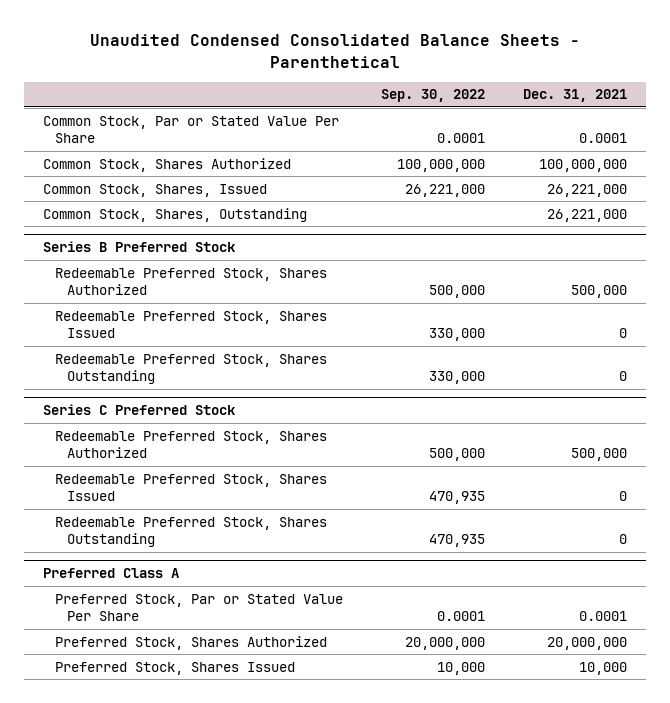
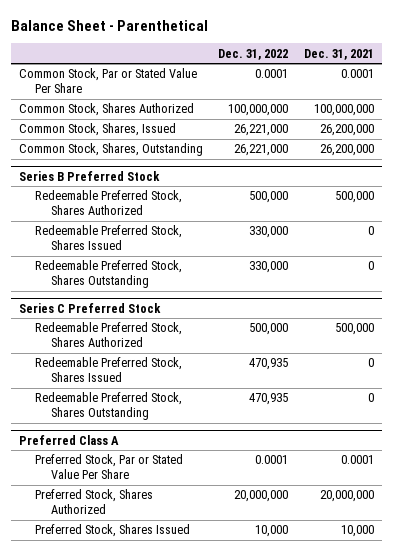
- Unaudited Condensed Consolidated Balance Sheets - Parenthetical
+ Balance Sheet - Parenthetical
- | Sep. 30, 2022 | Dec. 31, 2021
+ | Dec. 31, 2022 | Dec. 31, 2021
- Common Stock, Shares, Issued | 26,221,000 | 26,221,000
- Common Stock, Shares, Outstanding | | 26,221,000
+ Common Stock, Shares, Issued | 26,221,000 | 26,200,000
+ Common Stock, Shares, Outstanding | 26,221,000 | 26,200,000

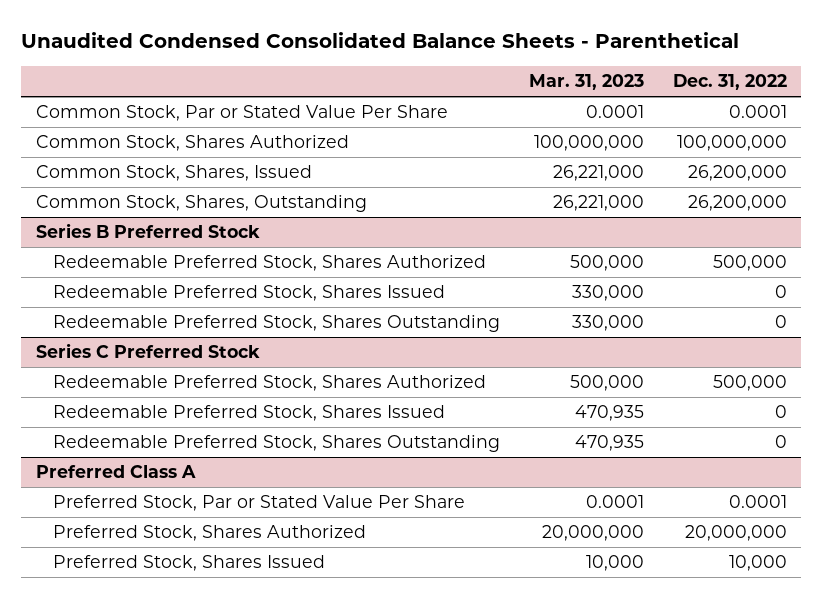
- Balance Sheet - Parenthetical
+ Unaudited Condensed Consolidated Balance Sheets - Parenthetical
- | Dec. 31, 2022 | Dec. 31, 2021
+ | Mar. 31, 2023 | Dec. 31, 2022
- Common Stock, Shares, Issued | 26,221,000 | 26,200,000
- Common Stock, Shares, Outstanding | 26,221,000 | 26,200,000
+ Common Stock, Shares, Issued | 26,221,000 | 26,200,000
+ Common Stock, Shares, Outstanding | 26,221,000 | 26,200,000
@ Series B Preferred Stock
- Redeemable Preferred Stock, Shares Issued | 330,000 | 0
- Redeemable Preferred Stock, Shares Outstanding | 330,000 | 0
+ Redeemable Preferred Stock, Shares Issued | 330,000 | 0
+ Redeemable Preferred Stock, Shares Outstanding | 330,000 | 0
@ Series C Preferred Stock
- Redeemable Preferred Stock, Shares Issued | 470,935 | 0
- Redeemable Preferred Stock, Shares Outstanding | 470,935 | 0
+ Redeemable Preferred Stock, Shares Issued | 470,935 | 0
+ Redeemable Preferred Stock, Shares Outstanding | 470,935 | 0

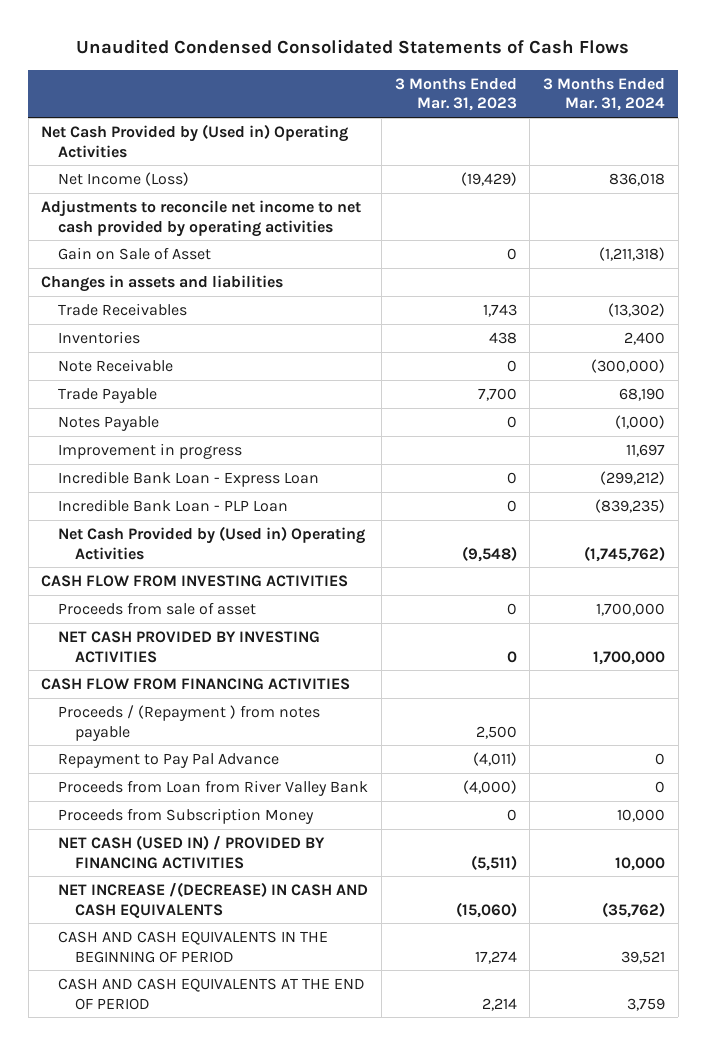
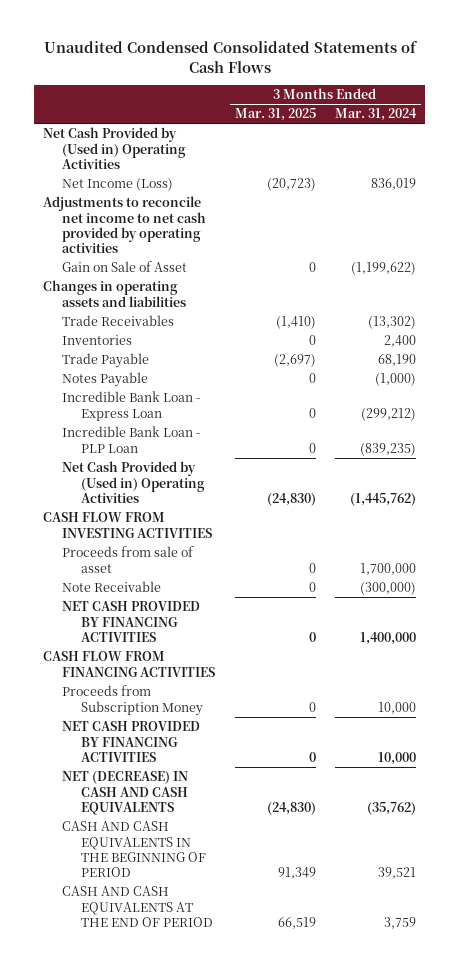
- | 3 Months Ended Mar. 31, 2023 | 3 Months Ended Mar. 31, 2024
+ | 3 Months Ended Mar. 31, 2025 | 3 Months Ended Mar. 31, 2024
- Net Income (Loss) | (19,429) | 836,018
+ Net Income (Loss) | (20,723) | 836,019
- Gain on Sale of Asset | 0 | (1,211,318)
- Changes in assets and liabilities
+ Gain on Sale of Asset | 0 | (1,199,622)
+ Changes in operating assets and liabilities
- Improvement in progress | | 11,697
- Net Cash Provided by (Used in) Operating Activities | (9,548) | (1,745,762)
+ Net Cash Provided by (Used in) Operating Activities | (24,830) | (1,445,762)
- NET CASH PROVIDED BY INVESTING ACTIVITIES | 0 | 1,700,000
moved down: Note Receivable | 0 | (300,000)
+ NET CASH PROVIDED BY FINANCING ACTIVITIES | 0 | 1,400,000
- Proceeds / (Repayment ) from notes payable | 2,500 |
- Repayment to Pay Pal Advance | (4,011) | 0
- Proceeds from Loan from River Valley Bank | (4,000) | 0
- NET CASH (USED IN) / PROVIDED BY FINANCING ACTIVITIES | (5,511) | 10,000
- NET INCREASE /(DECREASE) IN CASH AND CASH EQUIVALENTS | (15,060) | (35,762)
+ NET CASH PROVIDED BY FINANCING ACTIVITIES | 0 | 10,000
+ NET (DECREASE) IN CASH AND CASH EQUIVALENTS | (24,830) | (35,762)

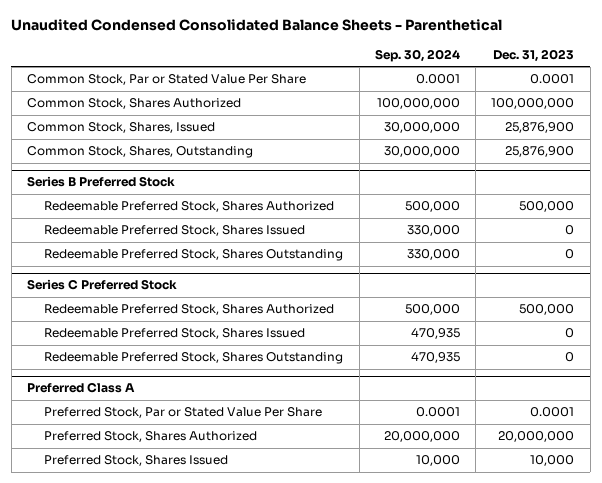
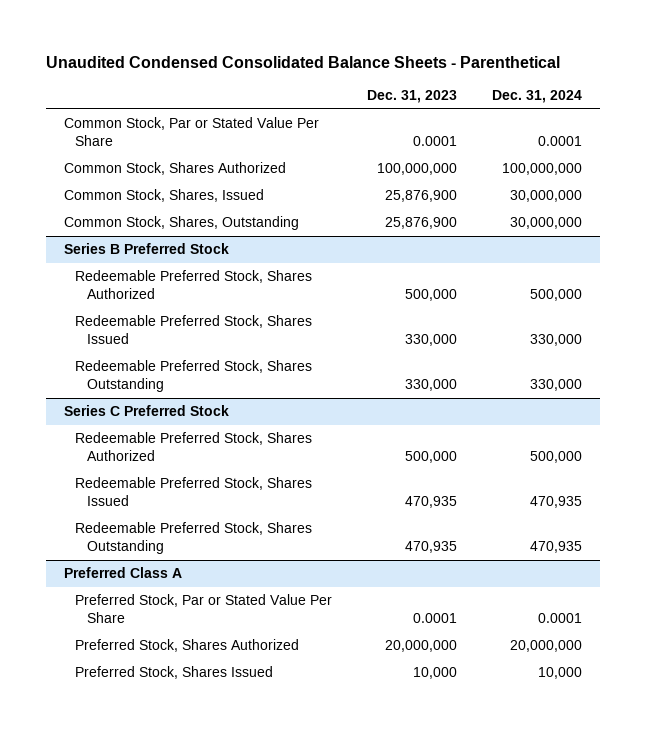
- | Sep. 30, 2024 | Dec. 31, 2023
+ | Dec. 31, 2023 | Dec. 31, 2024
@ Series B Preferred Stock
- Redeemable Preferred Stock, Shares Issued | 330,000 | 0
- Redeemable Preferred Stock, Shares Outstanding | 330,000 | 0
+ Redeemable Preferred Stock, Shares Issued | 330,000 | 330,000
+ Redeemable Preferred Stock, Shares Outstanding | 330,000 | 330,000
@ Series C Preferred Stock
- Redeemable Preferred Stock, Shares Issued | 470,935 | 0
- Redeemable Preferred Stock, Shares Outstanding | 470,935 | 0
+ Redeemable Preferred Stock, Shares Issued | 470,935 | 470,935
+ Redeemable Preferred Stock, Shares Outstanding | 470,935 | 470,935

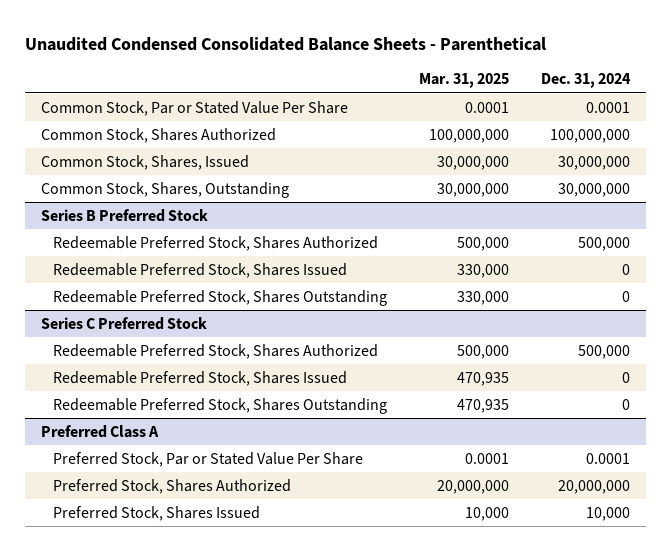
- | Dec. 31, 2023 | Dec. 31, 2024
+ | Mar. 31, 2025 | Dec. 31, 2024
@ Series B Preferred Stock
- Redeemable Preferred Stock, Shares Issued | 330,000 | 330,000
- Redeemable Preferred Stock, Shares Outstanding | 330,000 | 330,000
+ Redeemable Preferred Stock, Shares Issued | 330,000 | 0
+ Redeemable Preferred Stock, Shares Outstanding | 330,000 | 0
@ Series C Preferred Stock
- Redeemable Preferred Stock, Shares Issued | 470,935 | 470,935
- Redeemable Preferred Stock, Shares Outstanding | 470,935 | 470,935
+ Redeemable Preferred Stock, Shares Issued | 470,935 | 0
+ Redeemable Preferred Stock, Shares Outstanding | 470,935 | 0

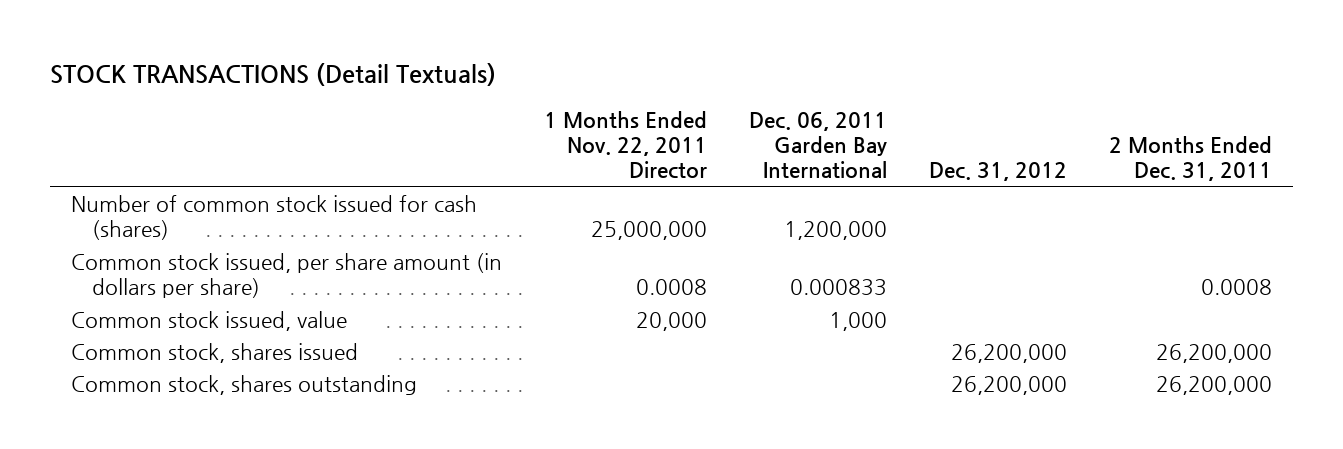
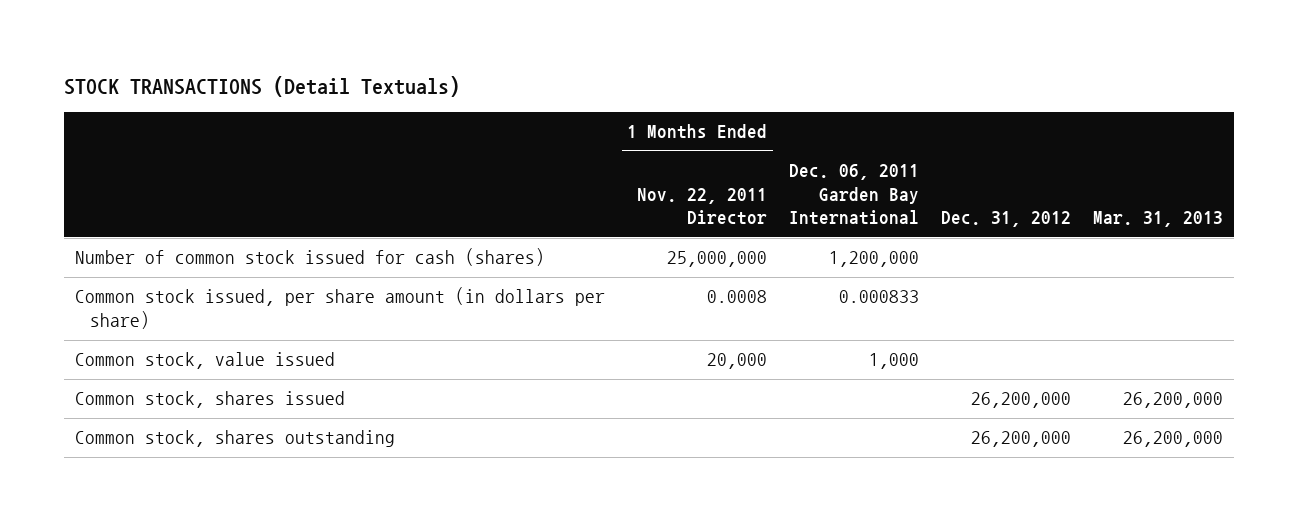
- | 1 Months Ended Nov. 22, 2011 Director | Dec. 06, 2011 Garden Bay International | Dec. 31, 2012 | 2 Months Ended Dec. 31, 2011
+ | 1 Months Ended Nov. 22, 2011 Director | Dec. 06, 2011 Garden Bay International | Dec. 31, 2012 | Mar. 31, 2013
- Common stock issued, value | 20,000 | 1,000 | |
+ Common stock, value issued | 20,000 | 1,000 | |

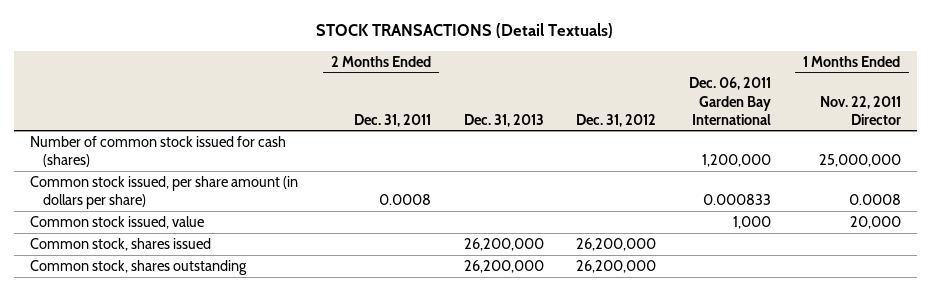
- | 1 Months Ended Nov. 22, 2011 Director | Dec. 06, 2011 Garden Bay International | Dec. 31, 2012 | Mar. 31, 2013
+ | 2 Months Ended Dec. 31, 2011 | Dec. 31, 2013 | Dec. 31, 2012 | Dec. 06, 2011 Garden Bay International | 1 Months Ended Nov. 22, 2011 Director
- Common stock, value issued | 20,000 | 1,000 | |
+ Common stock issued, value | | | | 1,000 | 20,000

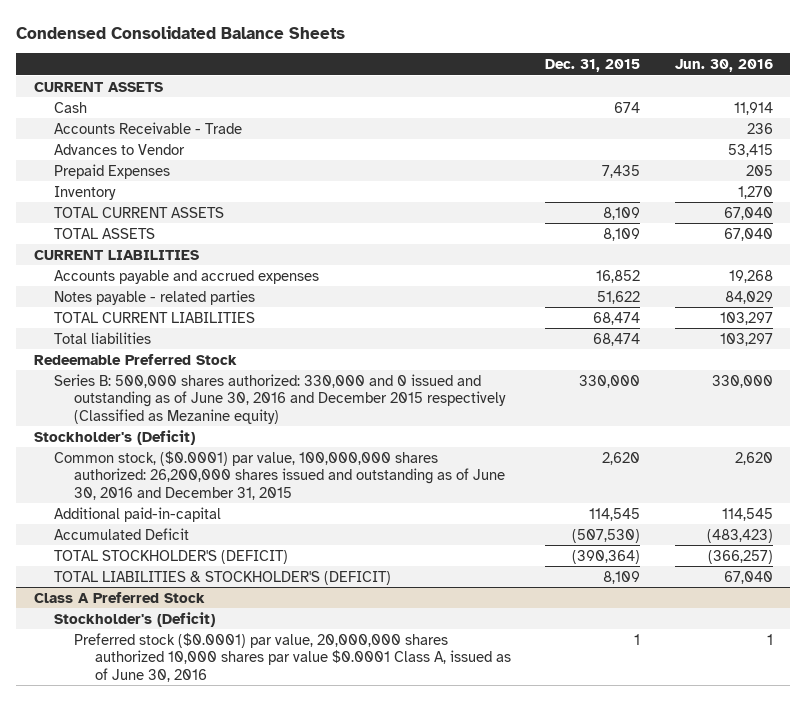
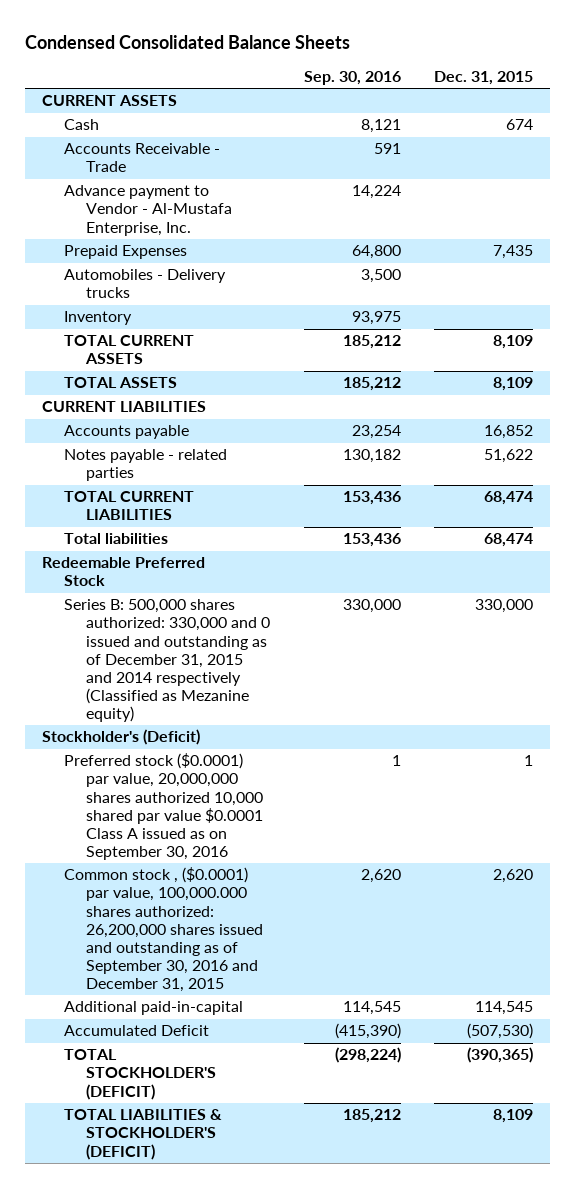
- | Dec. 31, 2015 | Jun. 30, 2016
+ | Sep. 30, 2016 | Dec. 31, 2015
- Advances to Vendor | | 53,415
+ Advance payment to Vendor - Al-Mustafa Enterprise, Inc. | 14,224 |
+ Automobiles - Delivery trucks | 3,500 |
- Accounts payable and accrued expenses | 16,852 | 19,268
+ Accounts payable | 23,254 | 16,852
- Series B: 500,000 shares authorized: 330,000 and 0 issued and outstanding as of June 30, 2016 and December 2015 respectively (Classified as Mezanine equity) | 330,000 | 330,000
+ Series B: 500,000 shares authorized: 330,000 and 0 issued and outstanding as of December 31, 2015 and 2014 respectively (Classified as Mezanine equity) | 330,000 | 330,000
- Common stock, ($0.0001) par value, 100,000,000 shares authorized: 26,200,000 shares issued and outstanding as of June 30, 2016 and December 31, 2015 | 2,620 | 2,620
+ Preferred stock ($0.0001) par value, 20,000,000 shares authorized 10,000 shared par value $0.0001 Class A issued as on September 30, 2016 | 1 | 1
+ Common stock , ($0.0001) par value, 100,000.000 shares authorized: 26,200,000 shares issued and outstanding as of September 30, 2016 and December 31, 2015 | 2,620 | 2,620
- TOTAL STOCKHOLDER'S (DEFICIT) | (390,364) | (366,257)
+ TOTAL STOCKHOLDER'S (DEFICIT) | (298,224) | (390,365)
- Class A Preferred Stock
- Stockholder's (Deficit)
- Preferred stock ($0.0001) par value, 20,000,000 shares authorized 10,000 shares par value $0.0001 Class A, issued as of June 30, 2016 | 1 | 1

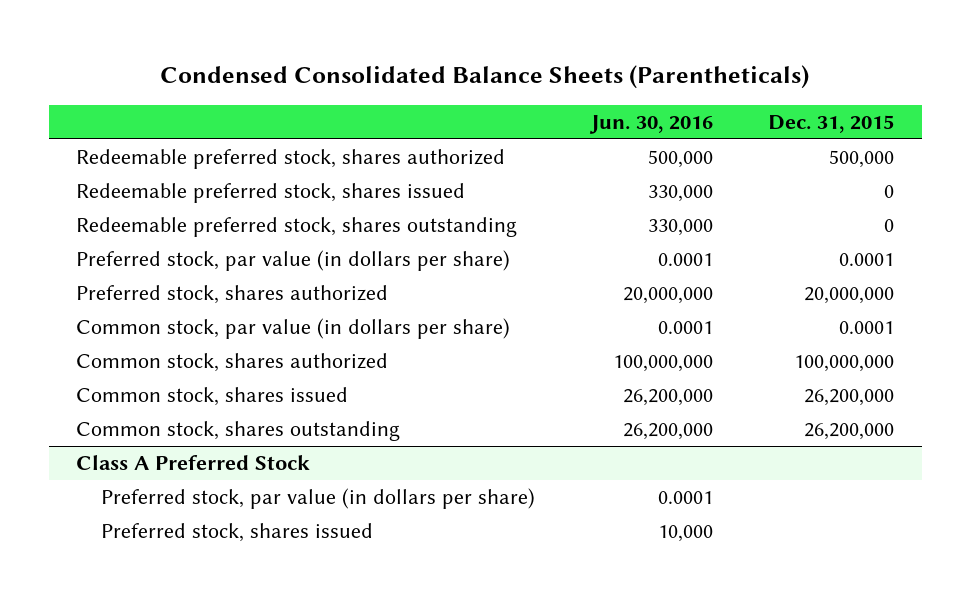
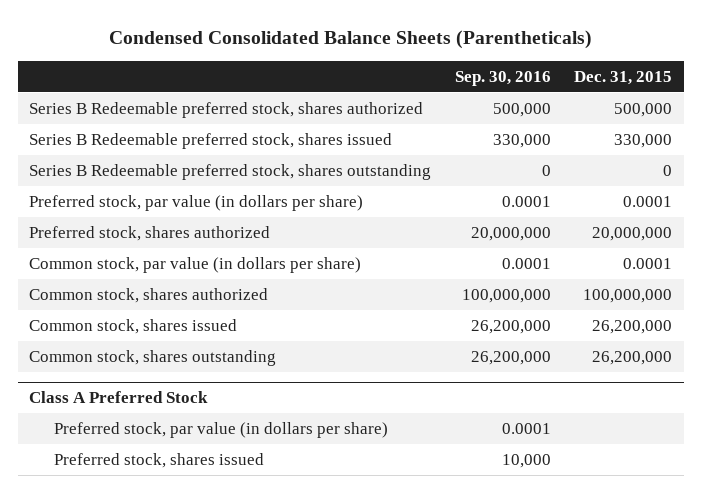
- | Jun. 30, 2016 | Dec. 31, 2015
+ | Sep. 30, 2016 | Dec. 31, 2015
- Redeemable preferred stock, shares authorized | 500,000 | 500,000
- Redeemable preferred stock, shares issued | 330,000 | 0
- Redeemable preferred stock, shares outstanding | 330,000 | 0
+ Series B Redeemable preferred stock, shares authorized | 500,000 | 500,000
+ Series B Redeemable preferred stock, shares issued | 330,000 | 330,000
+ Series B Redeemable preferred stock, shares outstanding | 0 | 0

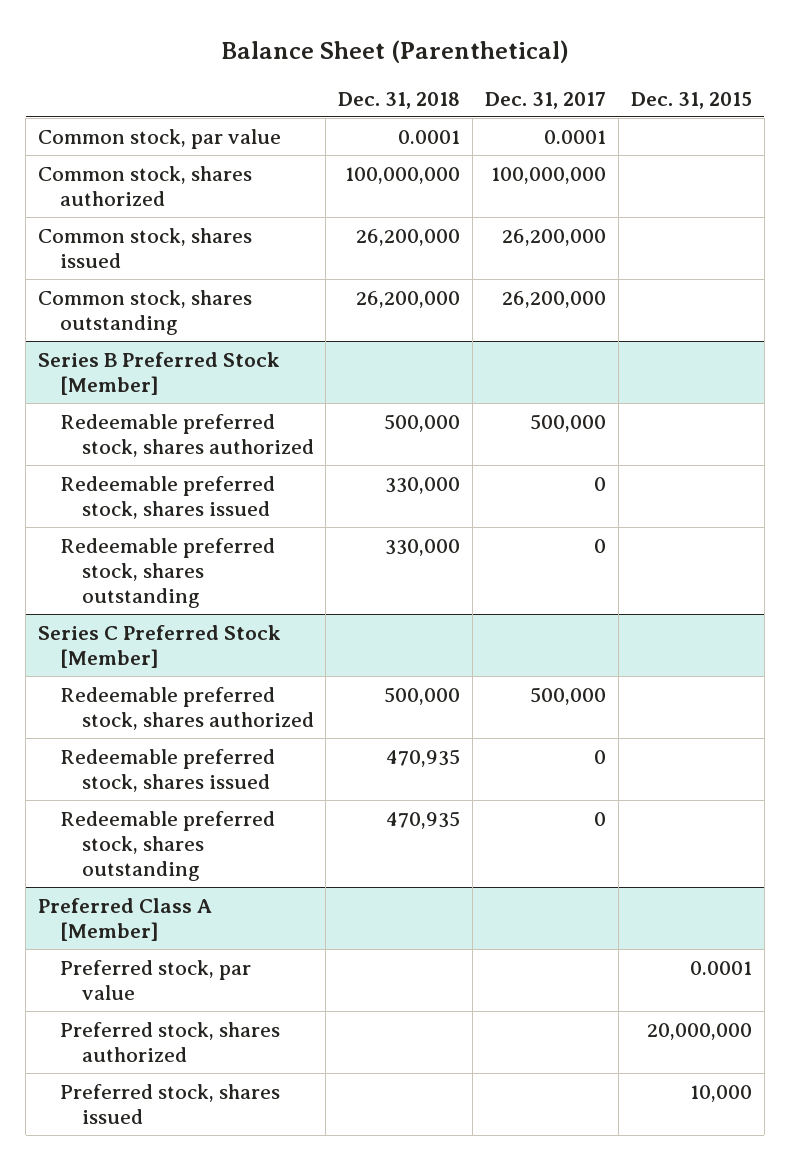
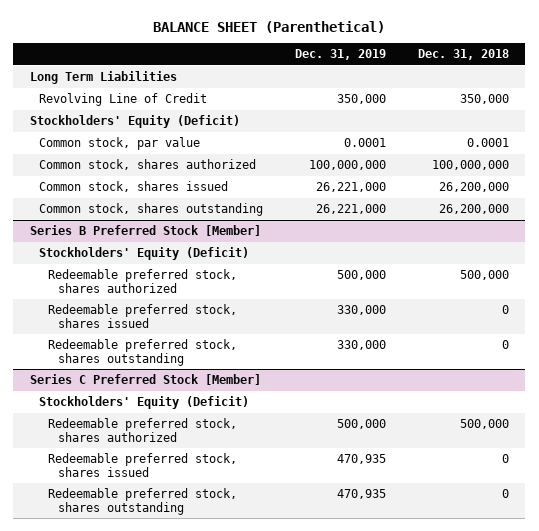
- Balance Sheet (Parenthetical)
+ BALANCE SHEET (Parenthetical)
- | Dec. 31, 2018 | Dec. 31, 2017 | Dec. 31, 2015
+ | Dec. 31, 2019 | Dec. 31, 2018
+ Long Term Liabilities
+ Revolving Line of Credit | 350,000 | 350,000
+ Stockholders' Equity (Deficit)
@ Series B Preferred Stock [Member]
+ Stockholders' Equity (Deficit)
- Redeemable preferred stock, shares issued | 330,000 | 0 |
- Redeemable preferred stock, shares outstanding | 330,000 | 0 |
+ Redeemable preferred stock, shares issued | 330,000 | 0
+ Redeemable preferred stock, shares outstanding | 330,000 | 0
@ Series C Preferred Stock [Member]
+ Stockholders' Equity (Deficit)
- Redeemable preferred stock, shares issued | 470,935 | 0 |
- Redeemable preferred stock, shares outstanding | 470,935 | 0 |
- Preferred Class A [Member]
- Preferred stock, par value | | | 0.0001
- Preferred stock, shares authorized | | | 20,000,000
- Preferred stock, shares issued | | | 10,000
@ Series C Preferred Stock [Member]
+ Redeemable preferred stock, shares issued | 470,935 | 0
+ Redeemable preferred stock, shares outstanding | 470,935 | 0

